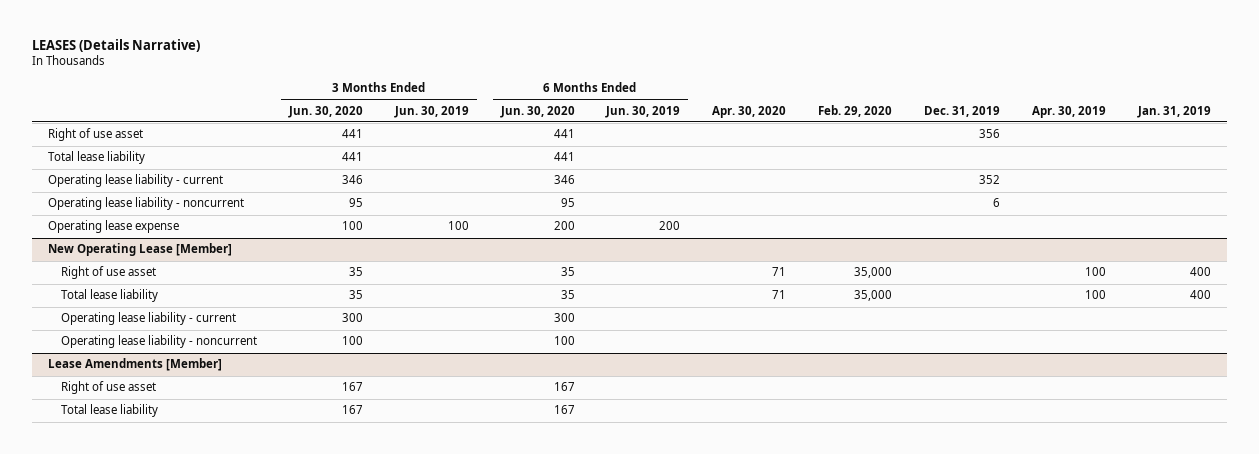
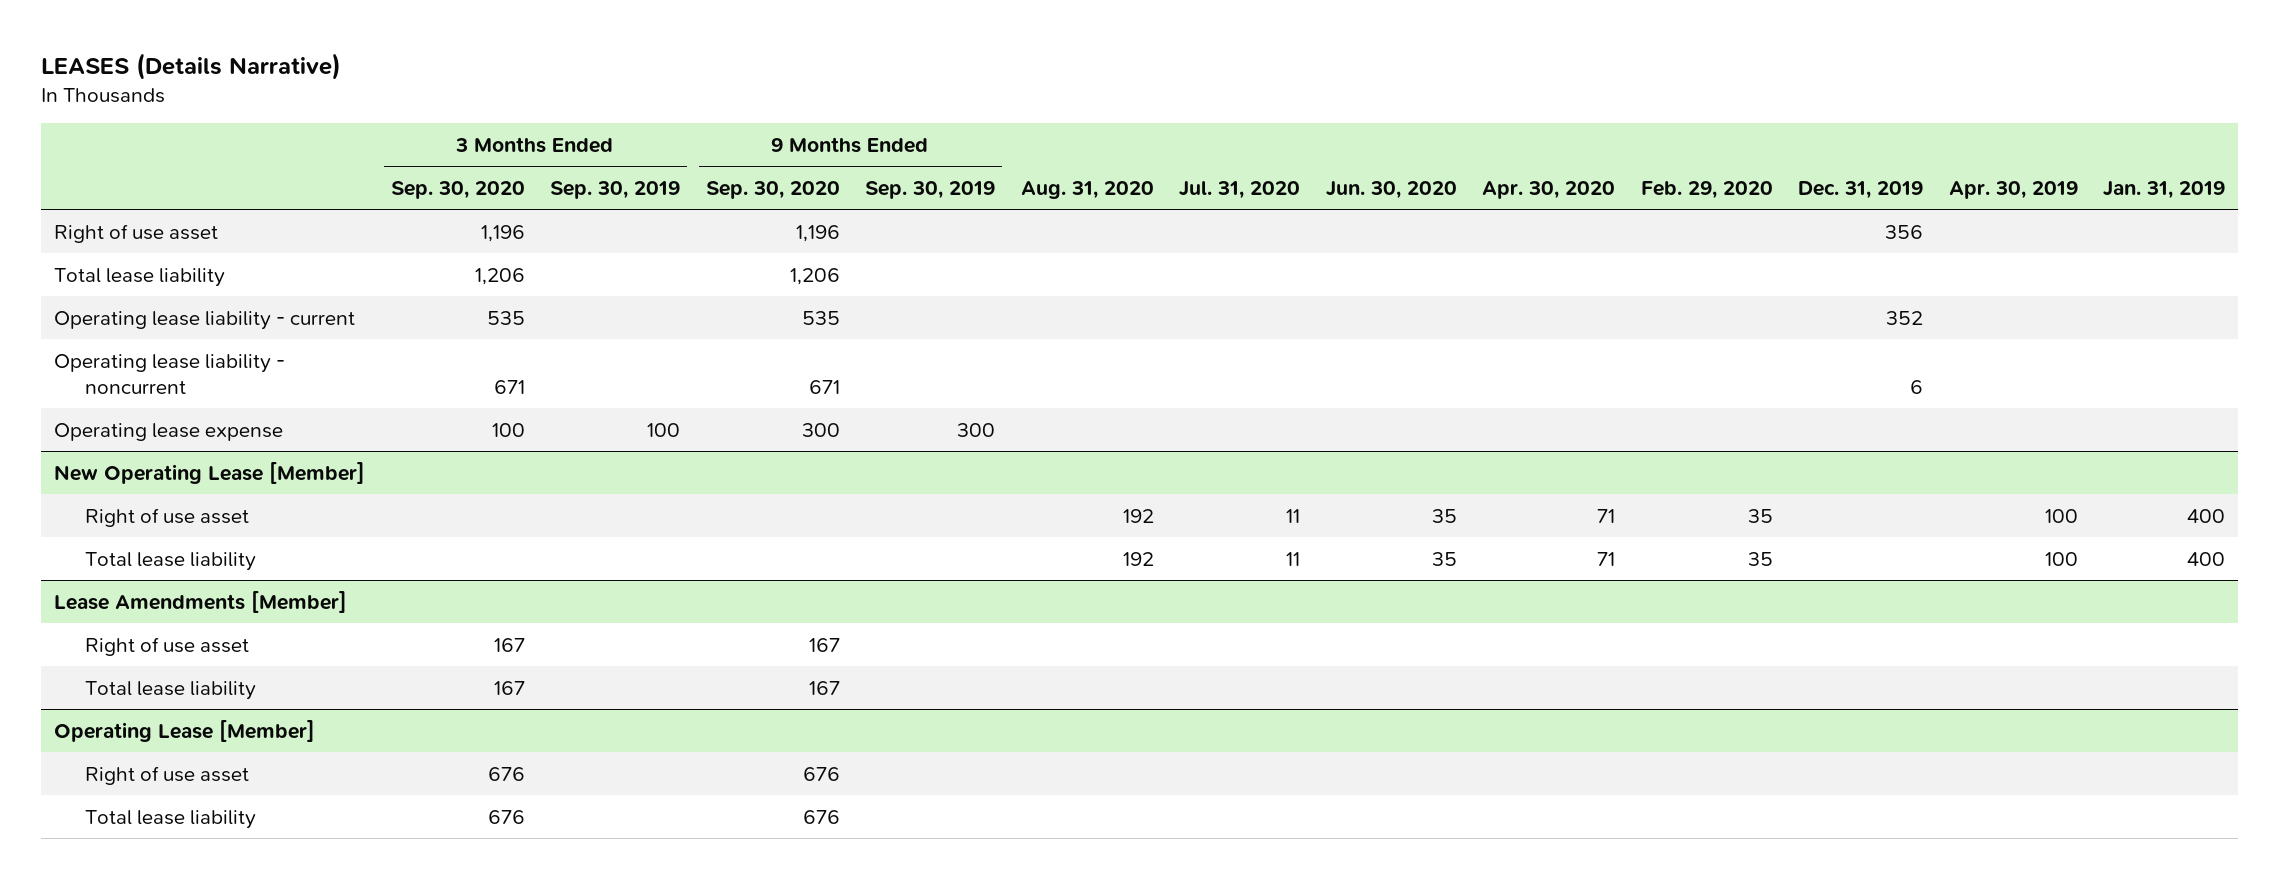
- | 3 Months Ended Jun. 30, 2020 | 3 Months Ended Jun. 30, 2019 | 6 Months Ended Jun. 30, 2020 | 6 Months Ended Jun. 30, 2019 | Apr. 30, 2020 | Feb. 29, 2020 | Dec. 31, 2019 | Apr. 30, 2019 | Jan. 31, 2019
+ | 3 Months Ended Sep. 30, 2020 | 3 Months Ended Sep. 30, 2019 | 9 Months Ended Sep. 30, 2020 | 9 Months Ended Sep. 30, 2019 | Aug. 31, 2020 | Jul. 31, 2020 | Jun. 30, 2020 | Apr. 30, 2020 | Feb. 29, 2020 | Dec. 31, 2019 | Apr. 30, 2019 | Jan. 31, 2019
@ New Operating Lease [Member]
- Right of use asset | 35 | | 35 | | 71 | 35,000 | | 100 | 400
- Total lease liability | 35 | | 35 | | 71 | 35,000 | | 100 | 400
- Operating lease liability - current | 300 | | 300 | | | | | |
- Operating lease liability - noncurrent | 100 | | 100 | | | | | |
+ Right of use asset | | | | | 192 | 11 | 35 | 71 | 35 | | 100 | 400
+ Total lease liability | | | | | 192 | 11 | 35 | 71 | 35 | | 100 | 400
+ Operating Lease [Member]
+ Right of use asset | 676 | | 676 | | | | | | | | |
+ Total lease liability | 676 | | 676 | | | | | | | | |

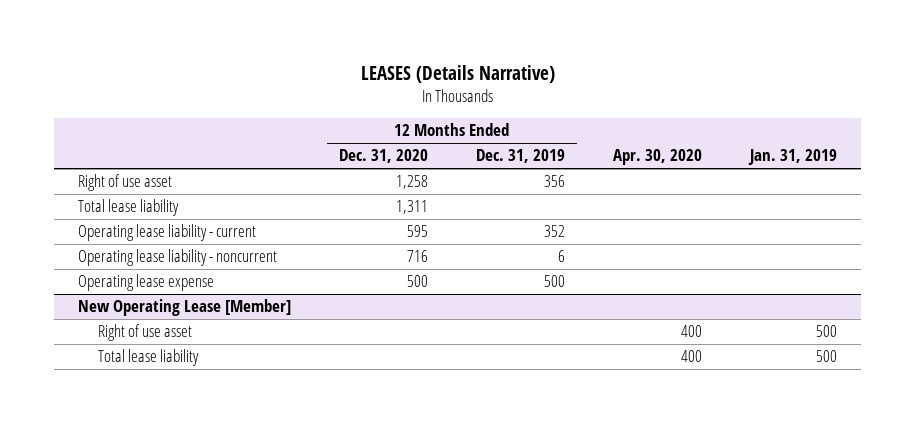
- | 3 Months Ended Sep. 30, 2020 | 3 Months Ended Sep. 30, 2019 | 9 Months Ended Sep. 30, 2020 | 9 Months Ended Sep. 30, 2019 | Aug. 31, 2020 | Jul. 31, 2020 | Jun. 30, 2020 | Apr. 30, 2020 | Feb. 29, 2020 | Dec. 31, 2019 | Apr. 30, 2019 | Jan. 31, 2019
+ | 12 Months Ended Dec. 31, 2020 | 12 Months Ended Dec. 31, 2019 | Apr. 30, 2020 | Jan. 31, 2019
@ New Operating Lease [Member]
- Right of use asset | | | | | 192 | 11 | 35 | 71 | 35 | | 100 | 400
- Total lease liability | | | | | 192 | 11 | 35 | 71 | 35 | | 100 | 400
- Lease Amendments [Member]
- Right of use asset | 167 | | 167 | | | | | | | | |
- Total lease liability | 167 | | 167 | | | | | | | | |
- Operating Lease [Member]
- Right of use asset | 676 | | 676 | | | | | | | | |
- Total lease liability | 676 | | 676 | | | | | | | | |
@ New Operating Lease [Member]
+ Right of use asset | | | 400 | 500
+ Total lease liability | | | 400 | 500

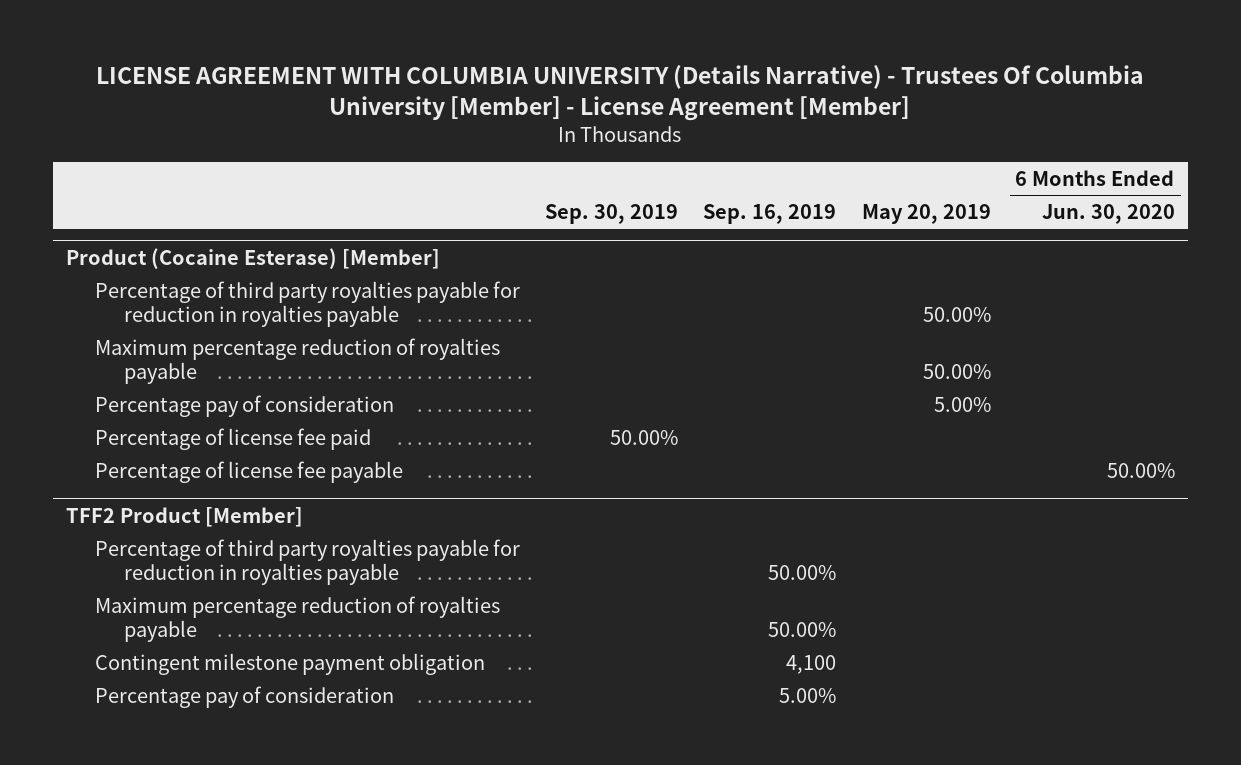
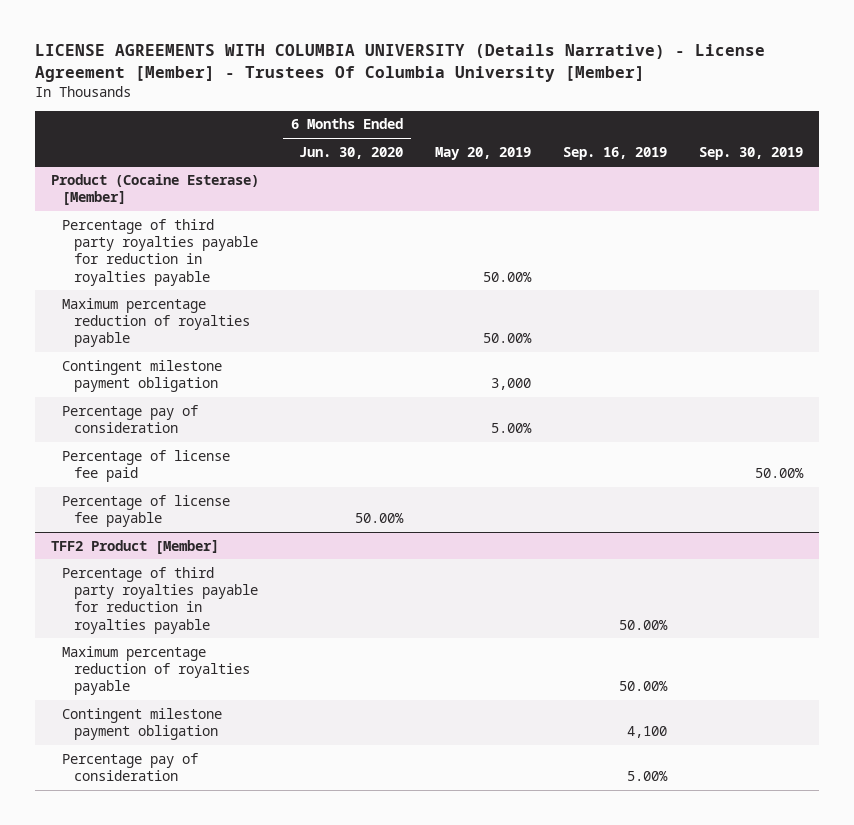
- LICENSE AGREEMENT WITH COLUMBIA UNIVERSITY (Details Narrative) - Trustees Of Columbia University [Member] - License Agreement [Member]
+ LICENSE AGREEMENTS WITH COLUMBIA UNIVERSITY (Details Narrative) - License Agreement [Member] - Trustees Of Columbia University [Member]
- | Sep. 30, 2019 | Sep. 16, 2019 | May 20, 2019 | 6 Months Ended Jun. 30, 2020
+ | 6 Months Ended Jun. 30, 2020 | May 20, 2019 | Sep. 16, 2019 | Sep. 30, 2019
@ Product (Cocaine Esterase) [Member]
+ Contingent milestone payment obligation | | 3,000 | |

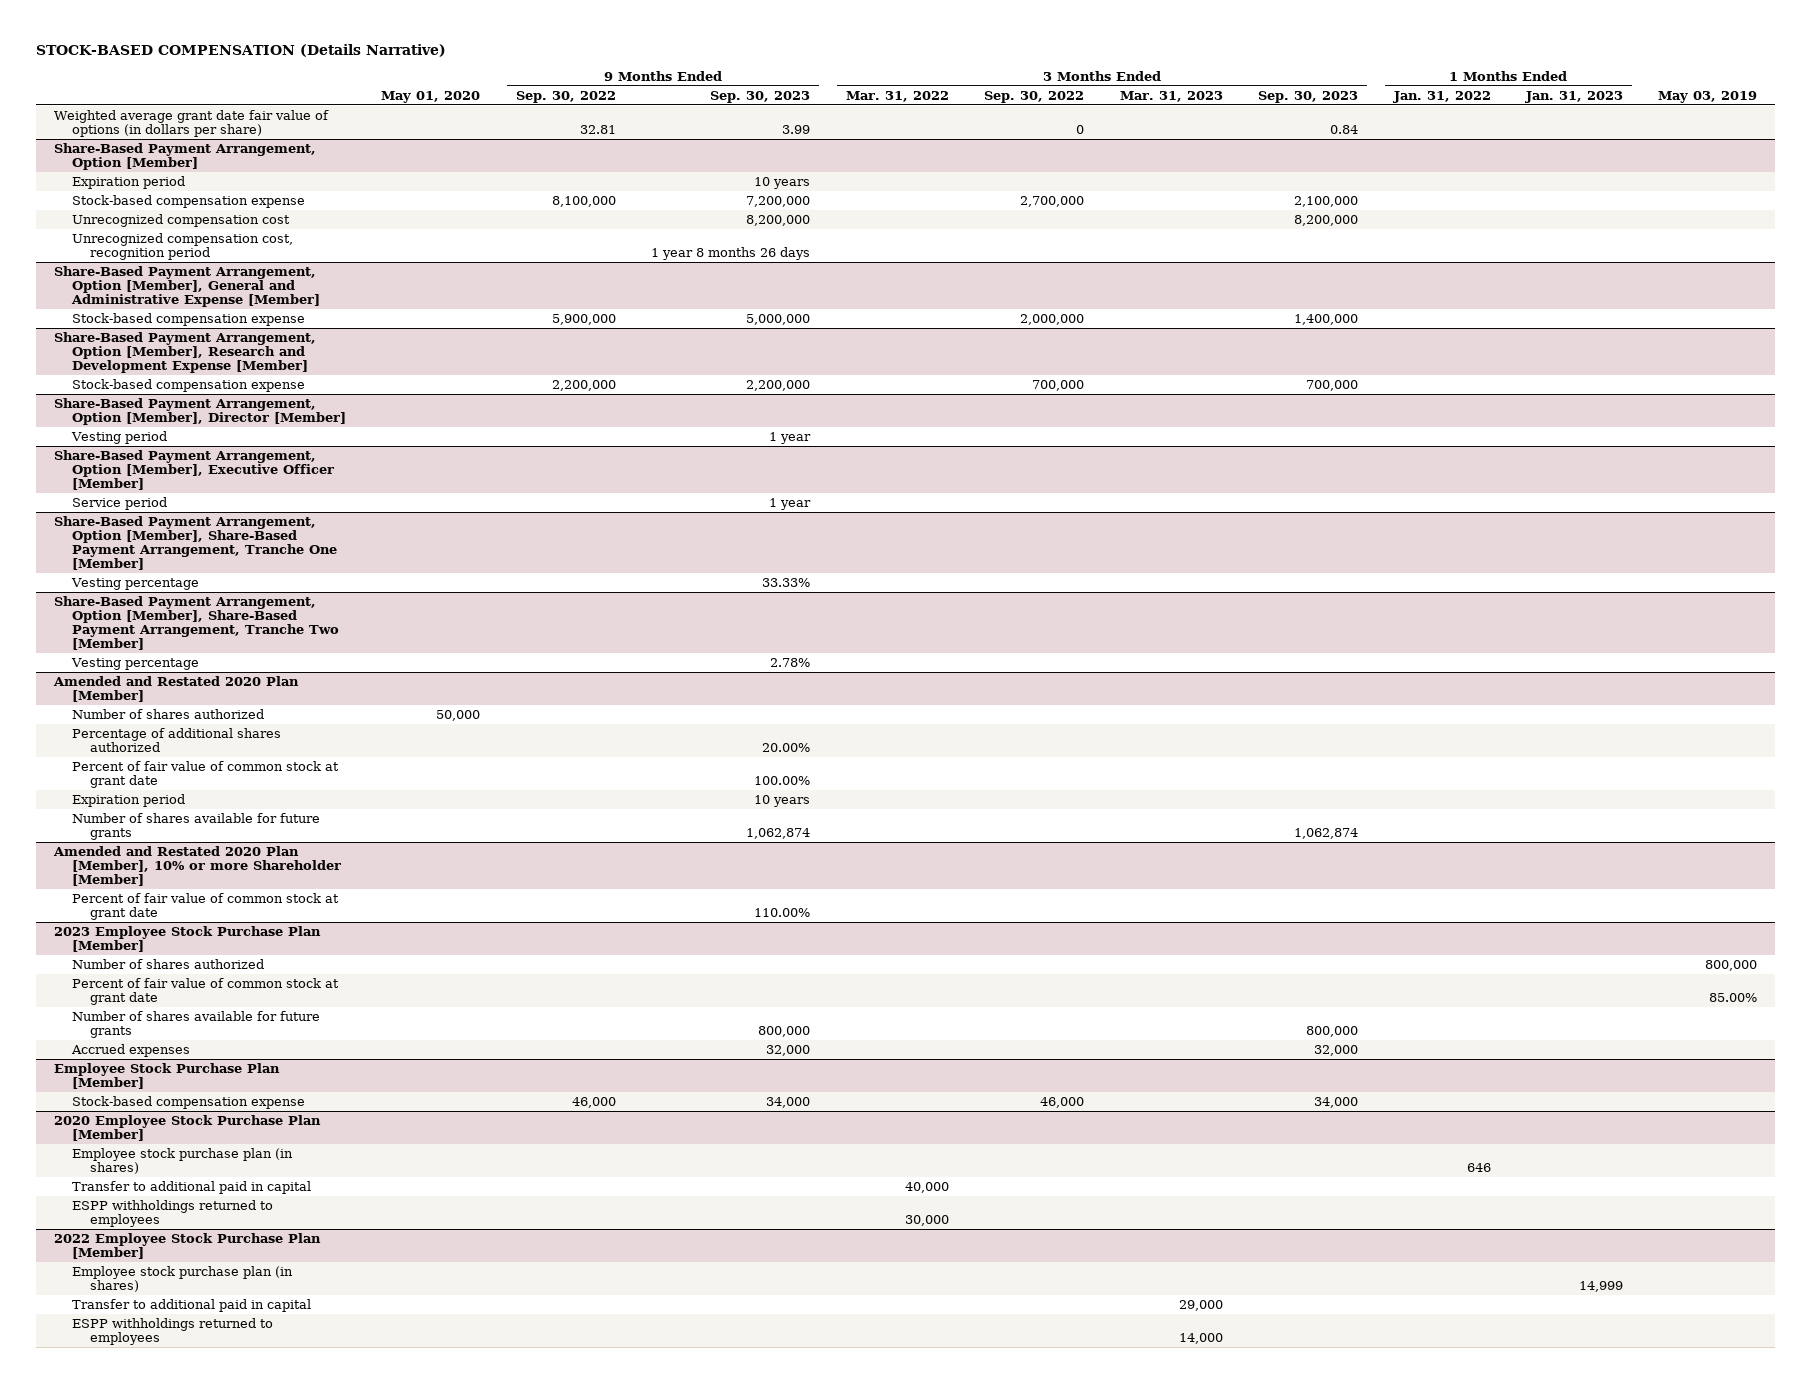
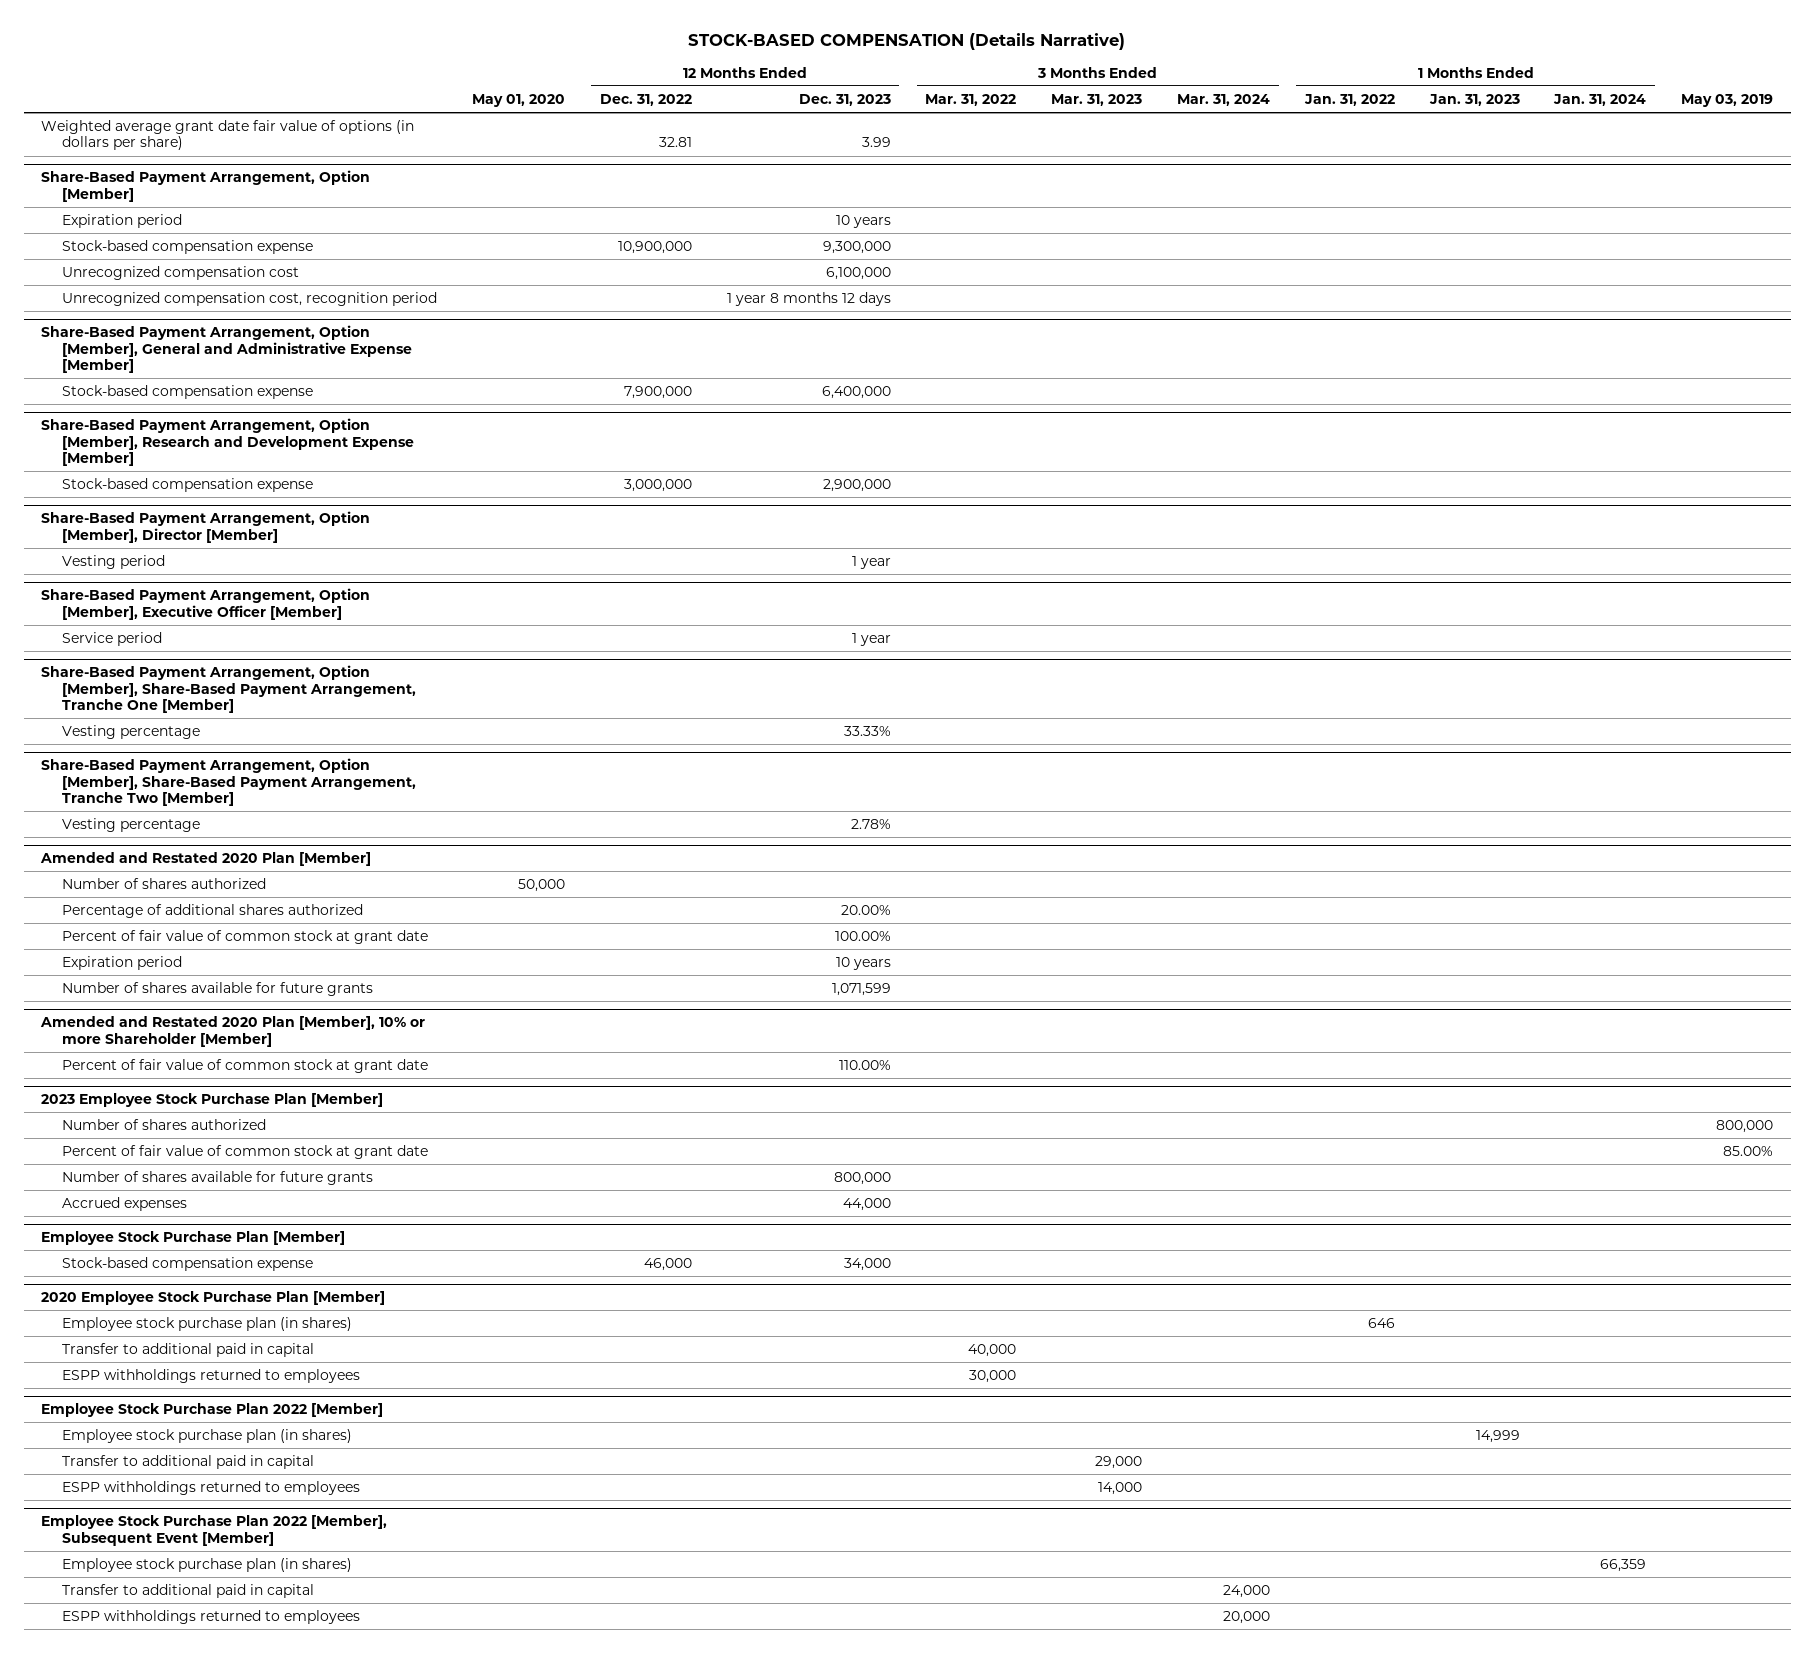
- | May 01, 2020 | 9 Months Ended Sep. 30, 2022 | 9 Months Ended Sep. 30, 2023 | 3 Months Ended Mar. 31, 2022 | 3 Months Ended Sep. 30, 2022 | 3 Months Ended Mar. 31, 2023 | 3 Months Ended Sep. 30, 2023 | 1 Months Ended Jan. 31, 2022 | 1 Months Ended Jan. 31, 2023 | May 03, 2019
+ | May 01, 2020 | 12 Months Ended Dec. 31, 2022 | 12 Months Ended Dec. 31, 2023 | 3 Months Ended Mar. 31, 2022 | 3 Months Ended Mar. 31, 2023 | 3 Months Ended Mar. 31, 2024 | 1 Months Ended Jan. 31, 2022 | 1 Months Ended Jan. 31, 2023 | 1 Months Ended Jan. 31, 2024 | May 03, 2019
- 2022 Employee Stock Purchase Plan [Member]
+ Employee Stock Purchase Plan 2022 [Member]
+ Employee Stock Purchase Plan 2022 [Member], Subsequent Event [Member]
+ Employee stock purchase plan (in shares) | | | | | | | | | 66,359 |
+ Transfer to additional paid in capital | | | | | | 24,000 | | | |
+ ESPP withholdings returned to employees | | | | | | 20,000 | | | |

